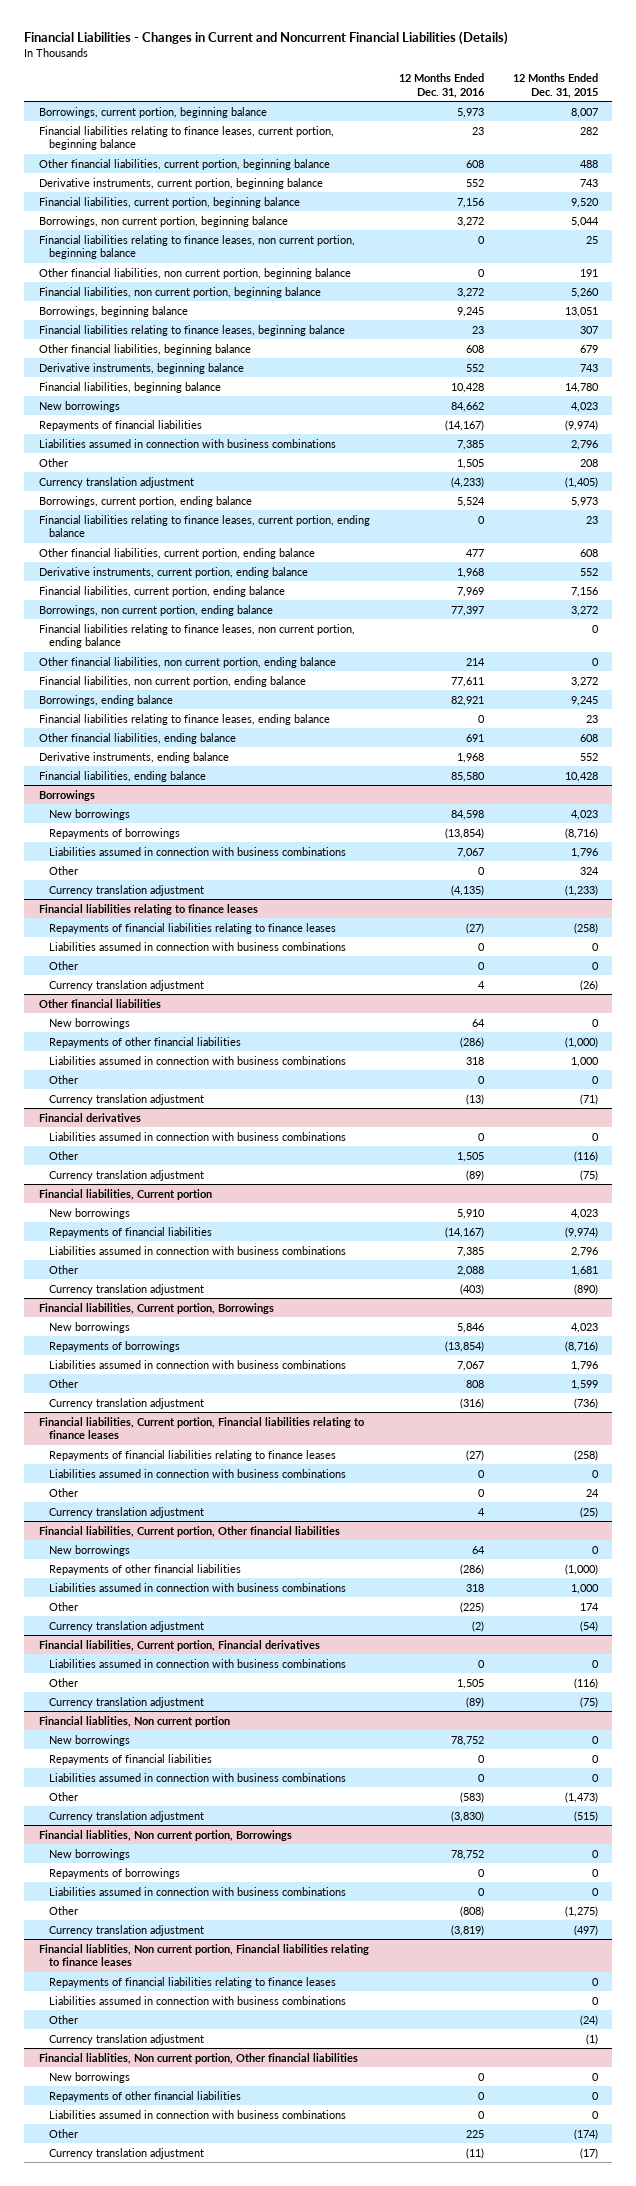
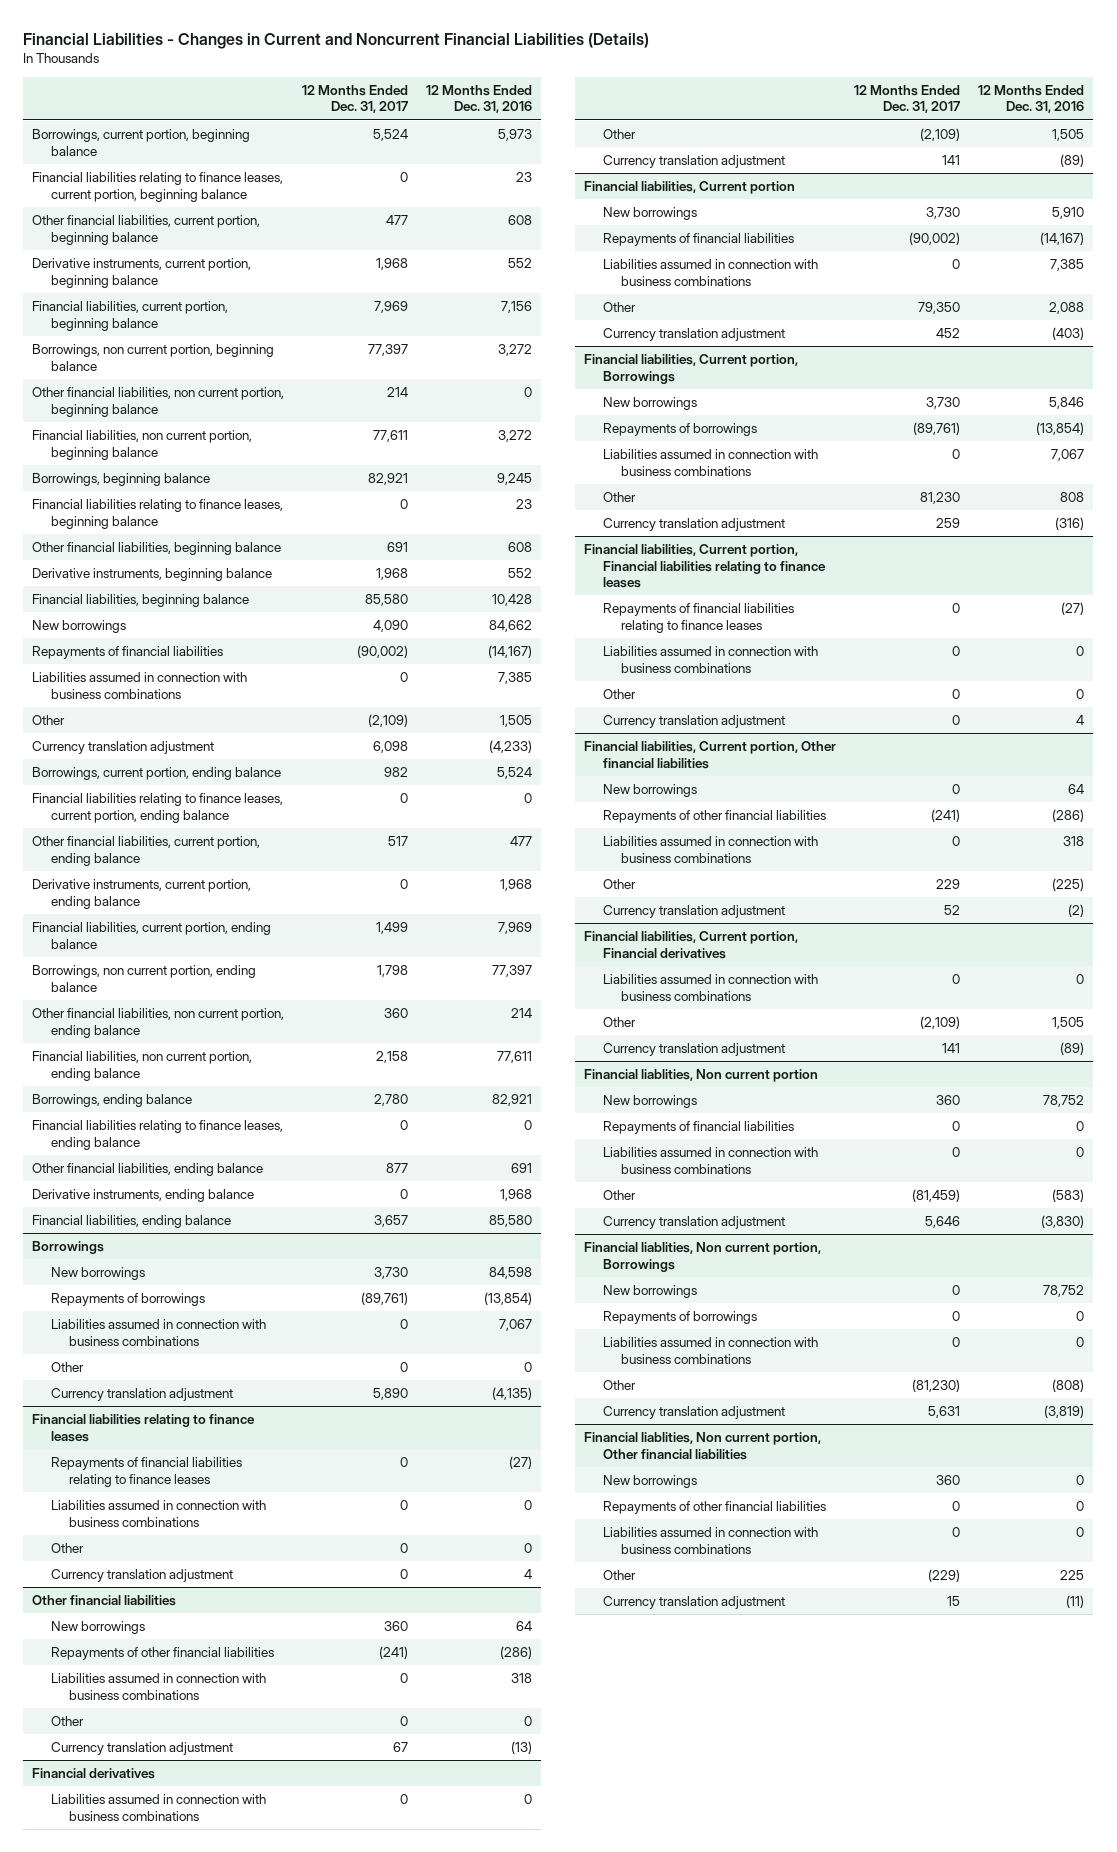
- | 12 Months Ended Dec. 31, 2016 | 12 Months Ended Dec. 31, 2015
+ | 12 Months Ended Dec. 31, 2017 | 12 Months Ended Dec. 31, 2016
- Financial liabilities relating to finance leases, non current portion, beginning balance | 0 | 25
- Financial liabilities relating to finance leases, non current portion, ending balance | | 0
- Financial liablities, Non current portion, Financial liabilities relating to finance leases
- Repayments of financial liabilities relating to finance leases | | 0
- Liabilities assumed in connection with business combinations | | 0
- Other | | (24)
- Currency translation adjustment | | (1)

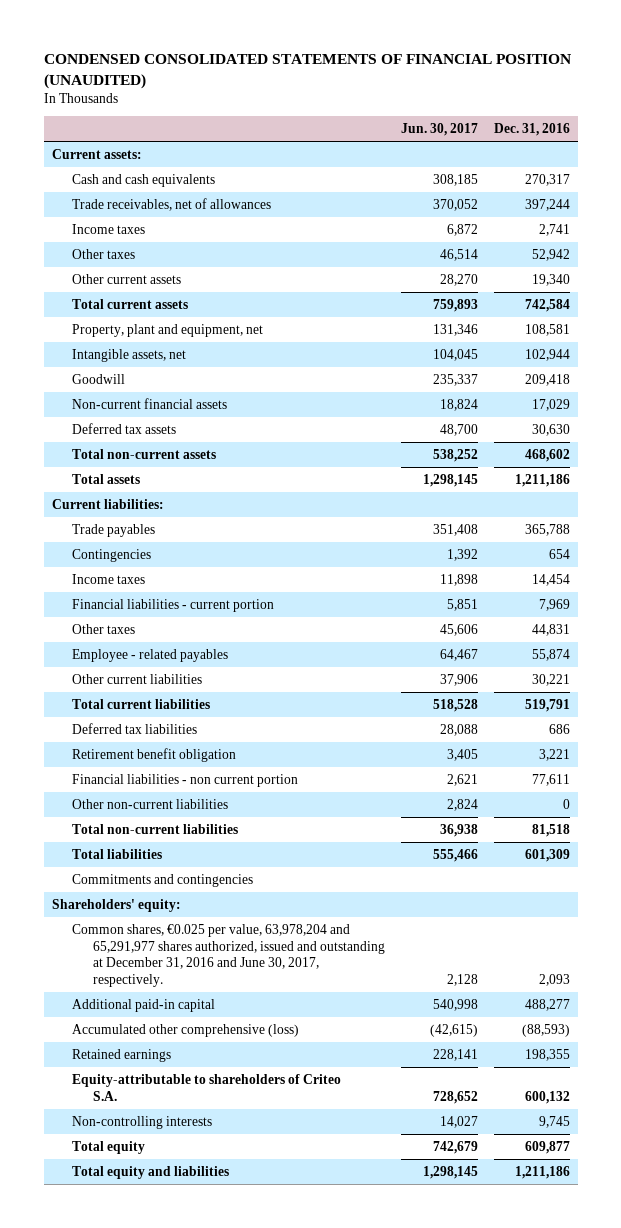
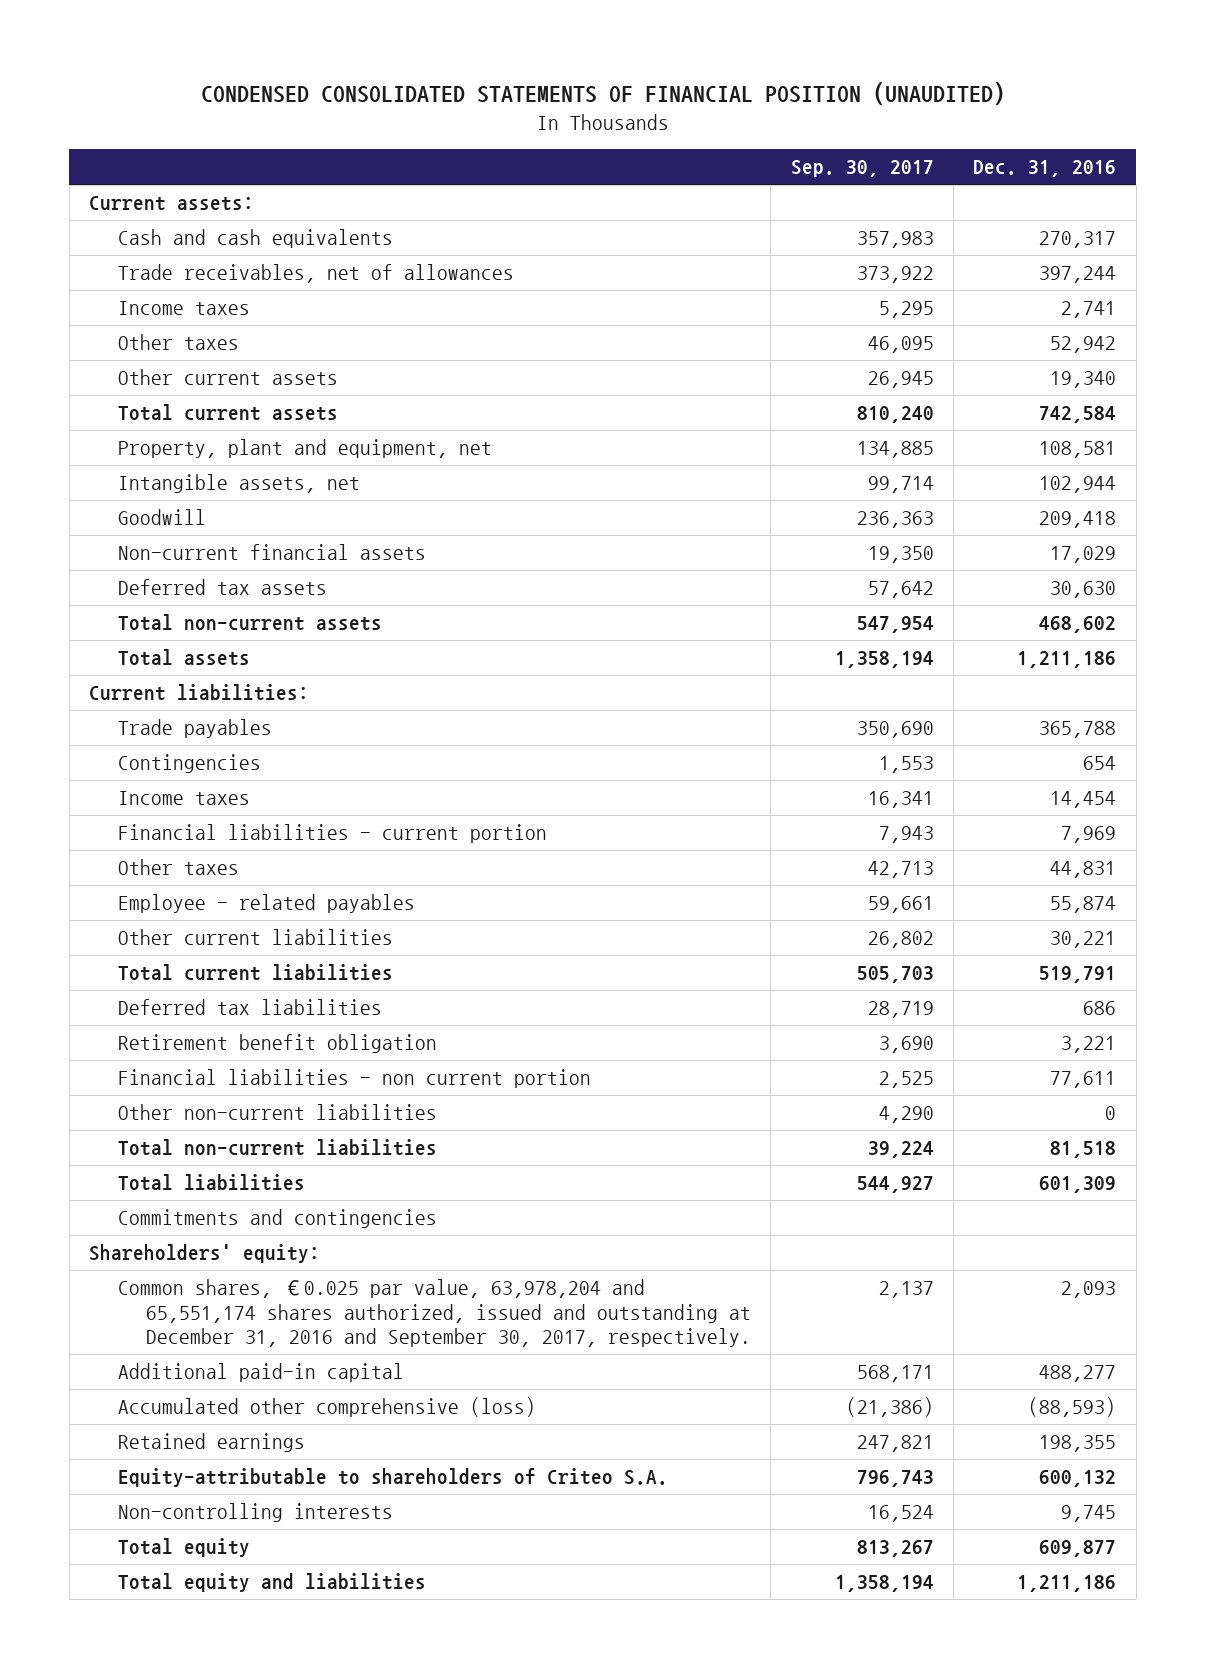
- | Jun. 30, 2017 | Dec. 31, 2016
+ | Sep. 30, 2017 | Dec. 31, 2016
- Common shares, €0.025 per value, 63,978,204 and 65,291,977 shares authorized, issued and outstanding at December 31, 2016 and June 30, 2017, respectively. | 2,128 | 2,093
+ Common shares, €0.025 par value, 63,978,204 and 65,551,174 shares authorized, issued and outstanding at December 31, 2016 and September 30, 2017, respectively. | 2,137 | 2,093

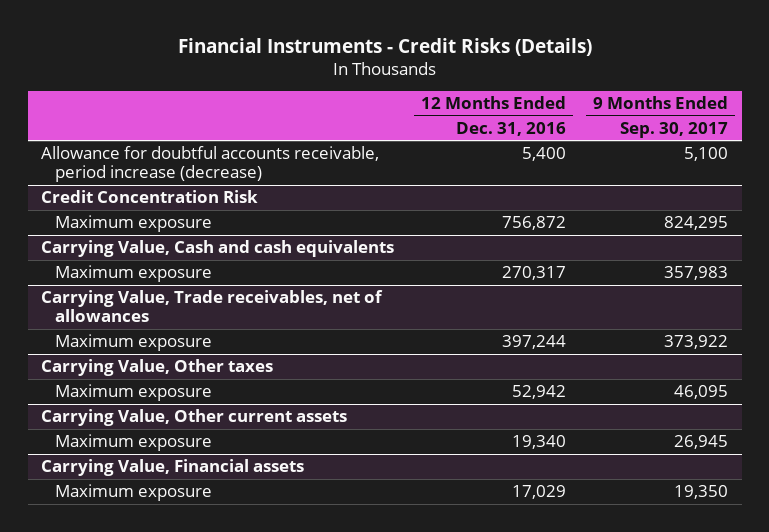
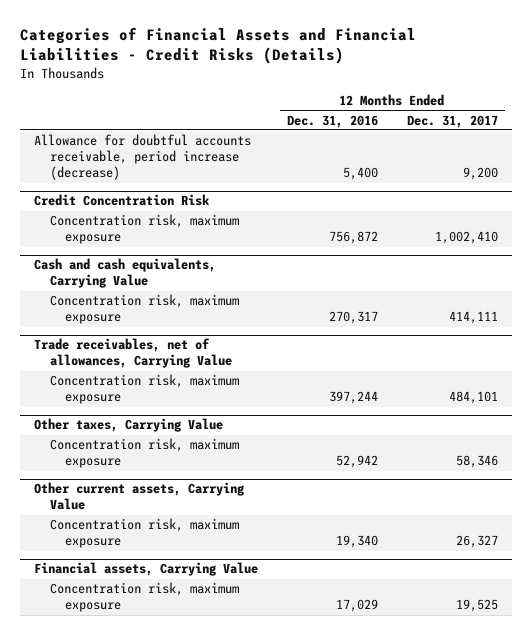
- Financial Instruments - Credit Risks (Details)
+ Categories of Financial Assets and Financial Liabilities - Credit Risks (Details)
- | 12 Months Ended Dec. 31, 2016 | 9 Months Ended Sep. 30, 2017
+ | 12 Months Ended Dec. 31, 2016 | 12 Months Ended Dec. 31, 2017
@ Credit Concentration Risk
- Maximum exposure | 756,872 | 824,295
- Carrying Value, Cash and cash equivalents
- Maximum exposure | 270,317 | 357,983
- Carrying Value, Trade receivables, net of allowances
- Maximum exposure | 397,244 | 373,922
- Carrying Value, Other taxes
- Maximum exposure | 52,942 | 46,095
- Carrying Value, Other current assets
- Maximum exposure | 19,340 | 26,945
- Carrying Value, Financial assets
- Maximum exposure | 17,029 | 19,350
@ Credit Concentration Risk
+ Concentration risk, maximum exposure | 756,872 | 1,002,410
+ Cash and cash equivalents, Carrying Value
+ Concentration risk, maximum exposure | 270,317 | 414,111
+ Trade receivables, net of allowances, Carrying Value
+ Concentration risk, maximum exposure | 397,244 | 484,101
+ Other taxes, Carrying Value
+ Concentration risk, maximum exposure | 52,942 | 58,346
+ Other current assets, Carrying Value
+ Concentration risk, maximum exposure | 19,340 | 26,327
+ Financial assets, Carrying Value
+ Concentration risk, maximum exposure | 17,029 | 19,525

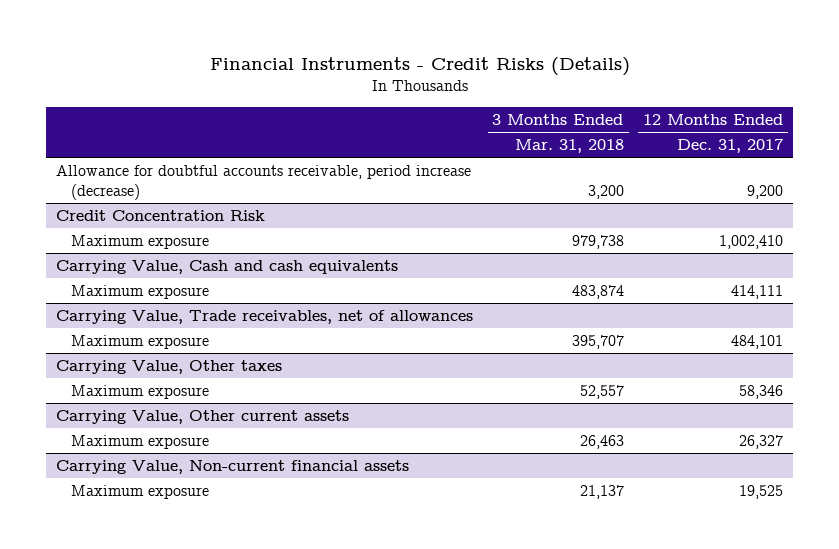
- Categories of Financial Assets and Financial Liabilities - Credit Risks (Details)
+ Financial Instruments - Credit Risks (Details)
- | 12 Months Ended Dec. 31, 2016 | 12 Months Ended Dec. 31, 2017
+ | 3 Months Ended Mar. 31, 2018 | 12 Months Ended Dec. 31, 2017
@ Credit Concentration Risk
- Concentration risk, maximum exposure | 756,872 | 1,002,410
- Cash and cash equivalents, Carrying Value
- Concentration risk, maximum exposure | 270,317 | 414,111
- Trade receivables, net of allowances, Carrying Value
- Concentration risk, maximum exposure | 397,244 | 484,101
- Other taxes, Carrying Value
- Concentration risk, maximum exposure | 52,942 | 58,346
- Other current assets, Carrying Value
- Concentration risk, maximum exposure | 19,340 | 26,327
- Financial assets, Carrying Value
- Concentration risk, maximum exposure | 17,029 | 19,525
@ Credit Concentration Risk
+ Maximum exposure | 979,738 | 1,002,410
+ Carrying Value, Cash and cash equivalents
+ Maximum exposure | 483,874 | 414,111
+ Carrying Value, Trade receivables, net of allowances
+ Maximum exposure | 395,707 | 484,101
+ Carrying Value, Other taxes
+ Maximum exposure | 52,557 | 58,346
+ Carrying Value, Other current assets
+ Maximum exposure | 26,463 | 26,327
+ Carrying Value, Non-current financial assets
+ Maximum exposure | 21,137 | 19,525

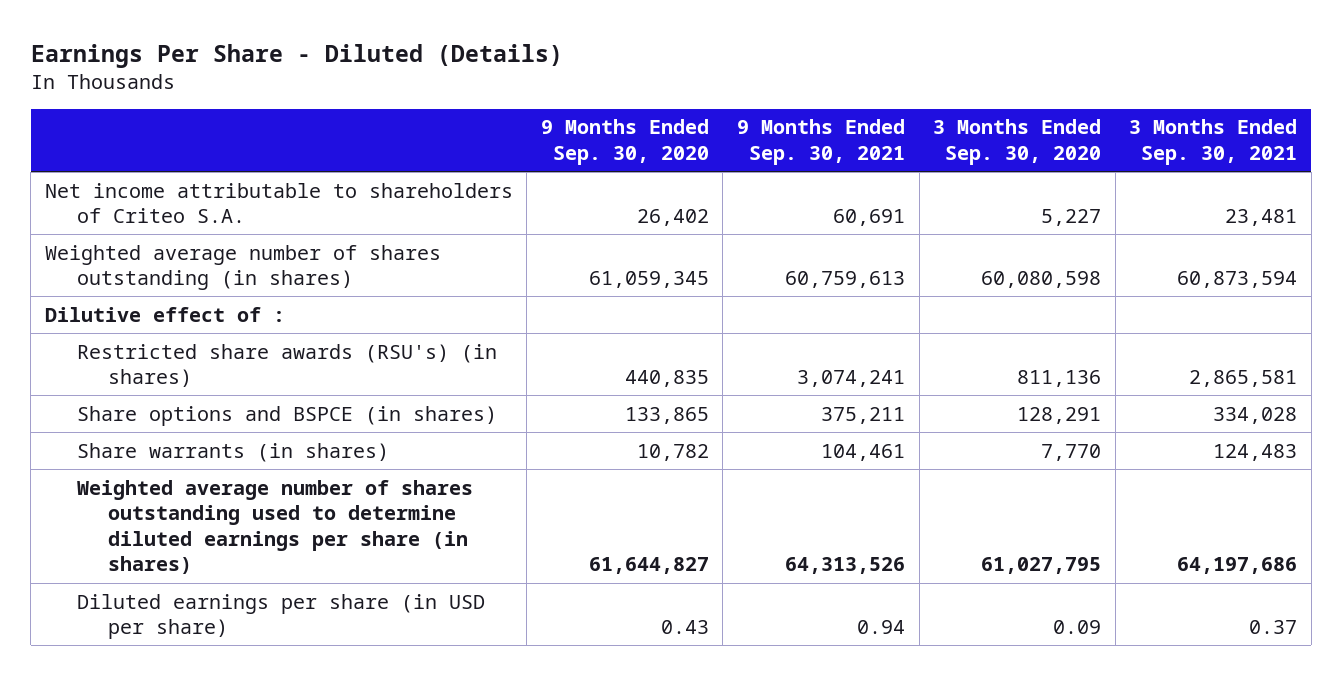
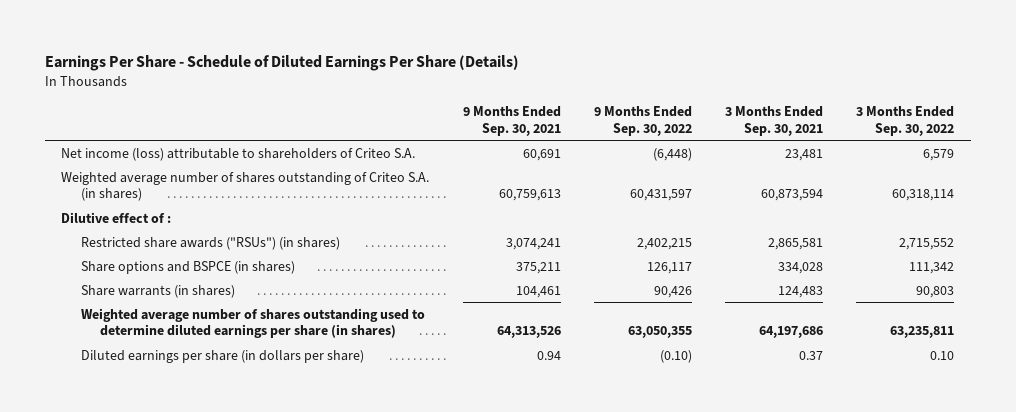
- Earnings Per Share - Diluted (Details)
+ Earnings Per Share - Schedule of Diluted Earnings Per Share (Details)
- | 9 Months Ended Sep. 30, 2020 | 9 Months Ended Sep. 30, 2021 | 3 Months Ended Sep. 30, 2020 | 3 Months Ended Sep. 30, 2021
+ | 9 Months Ended Sep. 30, 2021 | 9 Months Ended Sep. 30, 2022 | 3 Months Ended Sep. 30, 2021 | 3 Months Ended Sep. 30, 2022
- Net income attributable to shareholders of Criteo S.A. | 26,402 | 60,691 | 5,227 | 23,481
- Weighted average number of shares outstanding (in shares) | 61,059,345 | 60,759,613 | 60,080,598 | 60,873,594
+ Net income (loss) attributable to shareholders of Criteo S.A. | 60,691 | (6,448) | 23,481 | 6,579
+ Weighted average number of shares outstanding of Criteo S.A. (in shares) | 60,759,613 | 60,431,597 | 60,873,594 | 60,318,114
- Restricted share awards (RSU's) (in shares) | 440,835 | 3,074,241 | 811,136 | 2,865,581
+ Restricted share awards ("RSUs") (in shares) | 3,074,241 | 2,402,215 | 2,865,581 | 2,715,552
- Diluted earnings per share (in USD per share) | 0.43 | 0.94 | 0.09 | 0.37
+ Diluted earnings per share (in dollars per share) | 0.94 | (0.10) | 0.37 | 0.10

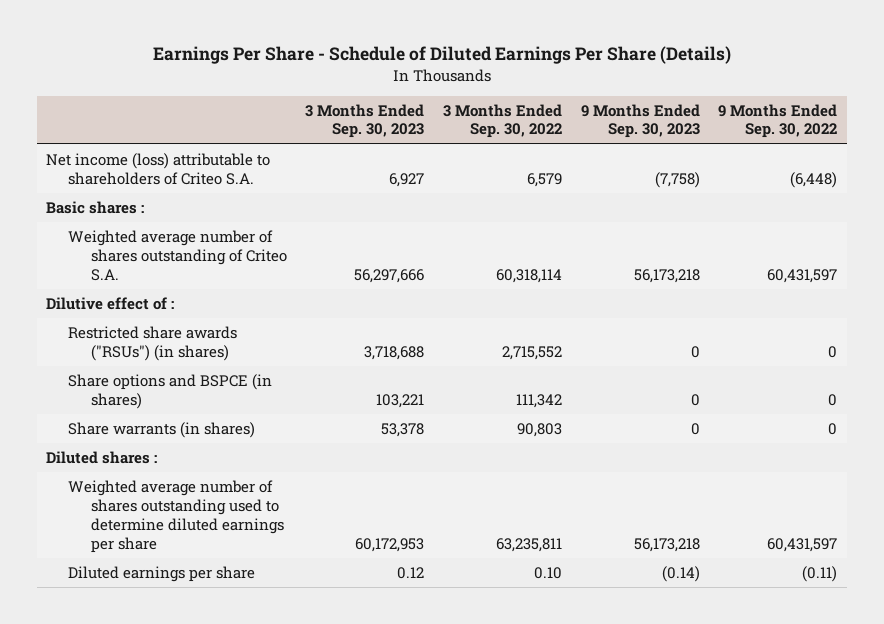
- | 9 Months Ended Sep. 30, 2021 | 9 Months Ended Sep. 30, 2022 | 3 Months Ended Sep. 30, 2021 | 3 Months Ended Sep. 30, 2022
+ | 3 Months Ended Sep. 30, 2023 | 3 Months Ended Sep. 30, 2022 | 9 Months Ended Sep. 30, 2023 | 9 Months Ended Sep. 30, 2022
- Weighted average number of shares outstanding of Criteo S.A. (in shares) | 60,759,613 | 60,431,597 | 60,873,594 | 60,318,114
+ Basic shares :
+ Weighted average number of shares outstanding of Criteo S.A. | 56,297,666 | 60,318,114 | 56,173,218 | 60,431,597
- Restricted share awards ("RSUs") (in shares) | 3,074,241 | 2,402,215 | 2,865,581 | 2,715,552
- Share options and BSPCE (in shares) | 375,211 | 126,117 | 334,028 | 111,342
- Share warrants (in shares) | 104,461 | 90,426 | 124,483 | 90,803
- Weighted average number of shares outstanding used to determine diluted earnings per share (in shares) | 64,313,526 | 63,050,355 | 64,197,686 | 63,235,811
- Diluted earnings per share (in dollars per share) | 0.94 | (0.10) | 0.37 | 0.10
+ Restricted share awards ("RSUs") (in shares) | 3,718,688 | 2,715,552 | 0 | 0
+ Share options and BSPCE (in shares) | 103,221 | 111,342 | 0 | 0
+ Share warrants (in shares) | 53,378 | 90,803 | 0 | 0
+ Diluted shares :
+ Weighted average number of shares outstanding used to determine diluted earnings per share | 60,172,953 | 63,235,811 | 56,173,218 | 60,431,597
+ Diluted earnings per share | 0.12 | 0.10 | (0.14) | (0.11)

